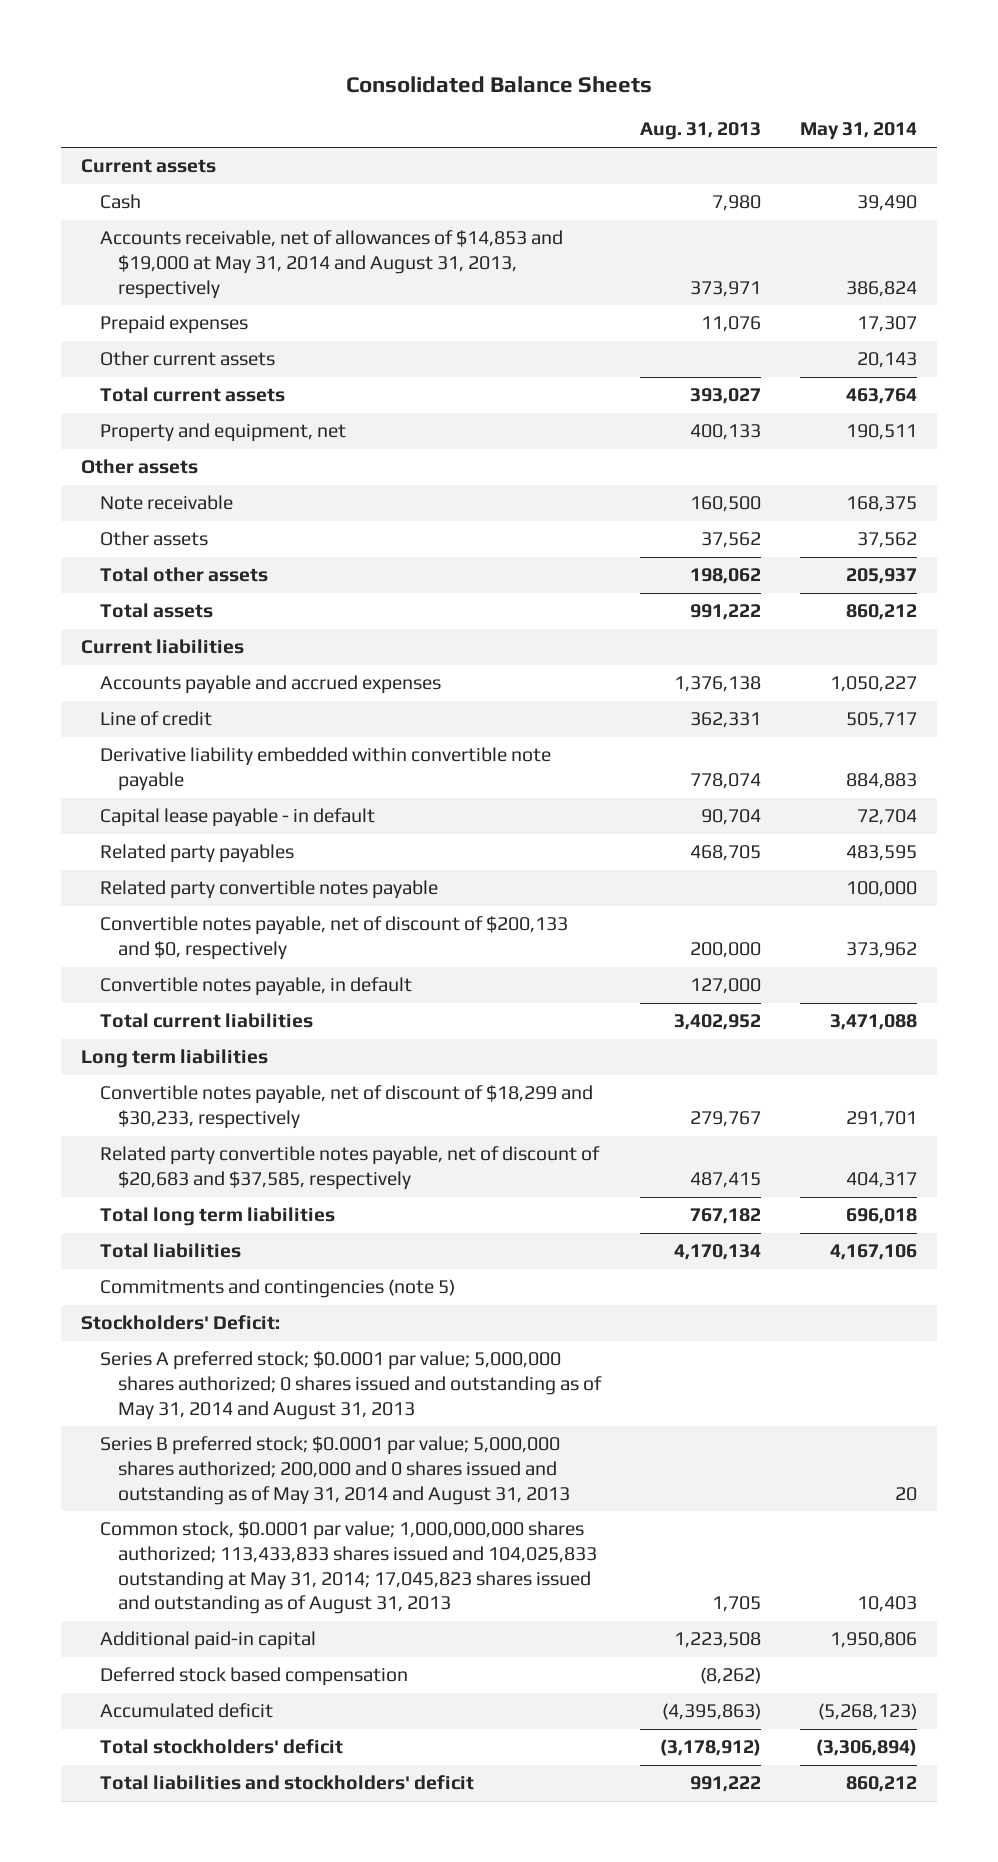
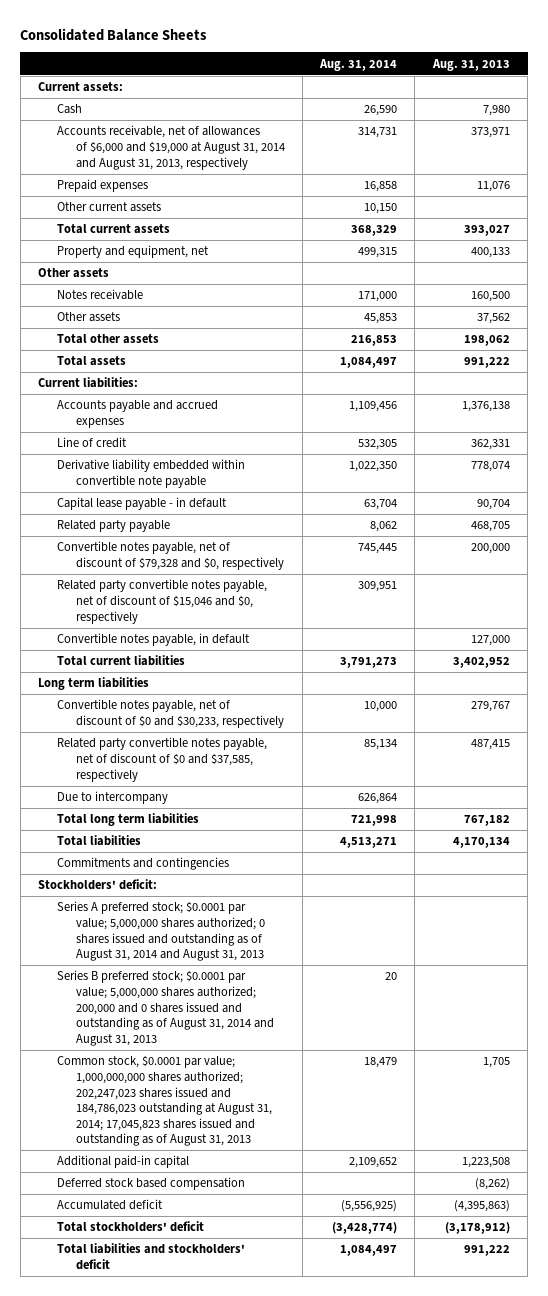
- | Aug. 31, 2013 | May 31, 2014
+ | Aug. 31, 2014 | Aug. 31, 2013
- Current assets
+ Current assets:
- Accounts receivable, net of allowances of $14,853 and $19,000 at May 31, 2014 and August 31, 2013, respectively | 373,971 | 386,824
+ Accounts receivable, net of allowances of $6,000 and $19,000 at August 31, 2014 and August 31, 2013, respectively | 314,731 | 373,971
- Note receivable | 160,500 | 168,375
+ Notes receivable | 171,000 | 160,500
- Current liabilities
+ Current liabilities:
- Related party payables | 468,705 | 483,595
- Related party convertible notes payable | | 100,000
- Convertible notes payable, net of discount of $200,133 and $0, respectively | 200,000 | 373,962
+ Related party payable | 8,062 | 468,705
+ Convertible notes payable, net of discount of $79,328 and $0, respectively | 745,445 | 200,000
+ Related party convertible notes payable, net of discount of $15,046 and $0, respectively | 309,951 |
- Convertible notes payable, net of discount of $18,299 and $30,233, respectively | 279,767 | 291,701
- Related party convertible notes payable, net of discount of $20,683 and $37,585, respectively | 487,415 | 404,317
+ Convertible notes payable, net of discount of $0 and $30,233, respectively | 10,000 | 279,767
+ Related party convertible notes payable, net of discount of $0 and $37,585, respectively | 85,134 | 487,415
+ Due to intercompany | 626,864 |
- Commitments and contingencies (note 5)
- Stockholders' Deficit:
- Series A preferred stock; $0.0001 par value; 5,000,000 shares authorized; 0 shares issued and outstanding as of May 31, 2014 and August 31, 2013
- Series B preferred stock; $0.0001 par value; 5,000,000 shares authorized; 200,000 and 0 shares issued and outstanding as of May 31, 2014 and August 31, 2013 | | 20
- Common stock, $0.0001 par value; 1,000,000,000 shares authorized; 113,433,833 shares issued and 104,025,833 outstanding at May 31, 2014; 17,045,823 shares issued and outstanding as of August 31, 2013 | 1,705 | 10,403
+ Commitments and contingencies
+ Stockholders' deficit:
+ Series A preferred stock; $0.0001 par value; 5,000,000 shares authorized; 0 shares issued and outstanding as of August 31, 2014 and August 31, 2013
+ Series B preferred stock; $0.0001 par value; 5,000,000 shares authorized; 200,000 and 0 shares issued and outstanding as of August 31, 2014 and August 31, 2013 | 20 |
+ Common stock, $0.0001 par value; 1,000,000,000 shares authorized; 202,247,023 shares issued and 184,786,023 outstanding at August 31, 2014; 17,045,823 shares issued and outstanding as of August 31, 2013 | 18,479 | 1,705

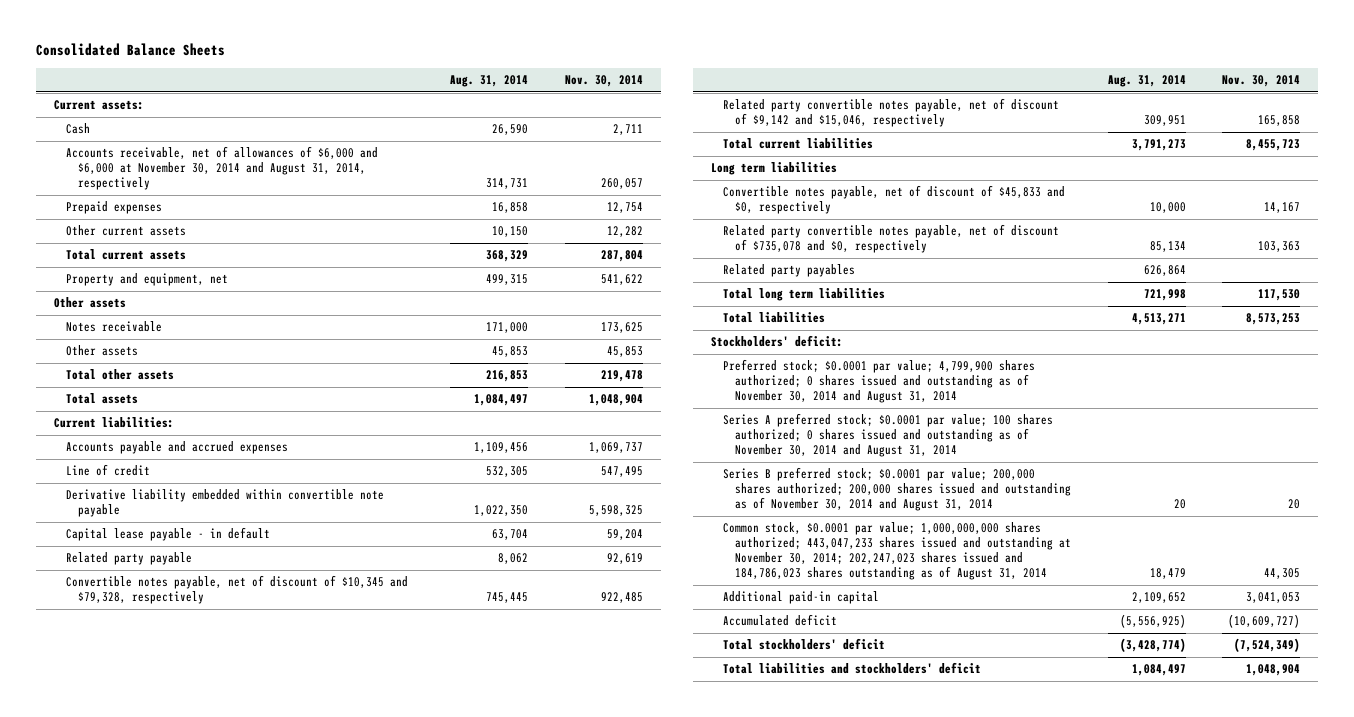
- | Aug. 31, 2014 | Aug. 31, 2013
+ | Aug. 31, 2014 | Nov. 30, 2014
- Accounts receivable, net of allowances of $6,000 and $19,000 at August 31, 2014 and August 31, 2013, respectively | 314,731 | 373,971
+ Accounts receivable, net of allowances of $6,000 and $6,000 at November 30, 2014 and August 31, 2014, respectively | 314,731 | 260,057
- Convertible notes payable, net of discount of $79,328 and $0, respectively | 745,445 | 200,000
- Related party convertible notes payable, net of discount of $15,046 and $0, respectively | 309,951 |
- Convertible notes payable, in default | | 127,000
+ Convertible notes payable, net of discount of $10,345 and $79,328, respectively | 745,445 | 922,485
+ Related party convertible notes payable, net of discount of $9,142 and $15,046, respectively | 309,951 | 165,858
- Convertible notes payable, net of discount of $0 and $30,233, respectively | 10,000 | 279,767
- Related party convertible notes payable, net of discount of $0 and $37,585, respectively | 85,134 | 487,415
- Due to intercompany | 626,864 |
+ Convertible notes payable, net of discount of $45,833 and $0, respectively | 10,000 | 14,167
+ Related party convertible notes payable, net of discount of $735,078 and $0, respectively | 85,134 | 103,363
+ Related party payables | 626,864 |
- Commitments and contingencies
- Series A preferred stock; $0.0001 par value; 5,000,000 shares authorized; 0 shares issued and outstanding as of August 31, 2014 and August 31, 2013
- Series B preferred stock; $0.0001 par value; 5,000,000 shares authorized; 200,000 and 0 shares issued and outstanding as of August 31, 2014 and August 31, 2013 | 20 |
- Common stock, $0.0001 par value; 1,000,000,000 shares authorized; 202,247,023 shares issued and 184,786,023 outstanding at August 31, 2014; 17,045,823 shares issued and outstanding as of August 31, 2013 | 18,479 | 1,705
+ Preferred stock; $0.0001 par value; 4,799,900 shares authorized; 0 shares issued and outstanding as of November 30, 2014 and August 31, 2014
+ Series A preferred stock; $0.0001 par value; 100 shares authorized; 0 shares issued and outstanding as of November 30, 2014 and August 31, 2014
+ Series B preferred stock; $0.0001 par value; 200,000 shares authorized; 200,000 shares issued and outstanding as of November 30, 2014 and August 31, 2014 | 20 | 20
+ Common stock, $0.0001 par value; 1,000,000,000 shares authorized; 443,047,233 shares issued and outstanding at November 30, 2014; 202,247,023 shares issued and 184,786,023 shares outstanding as of August 31, 2014 | 18,479 | 44,305
- Deferred stock based compensation | | (8,262)

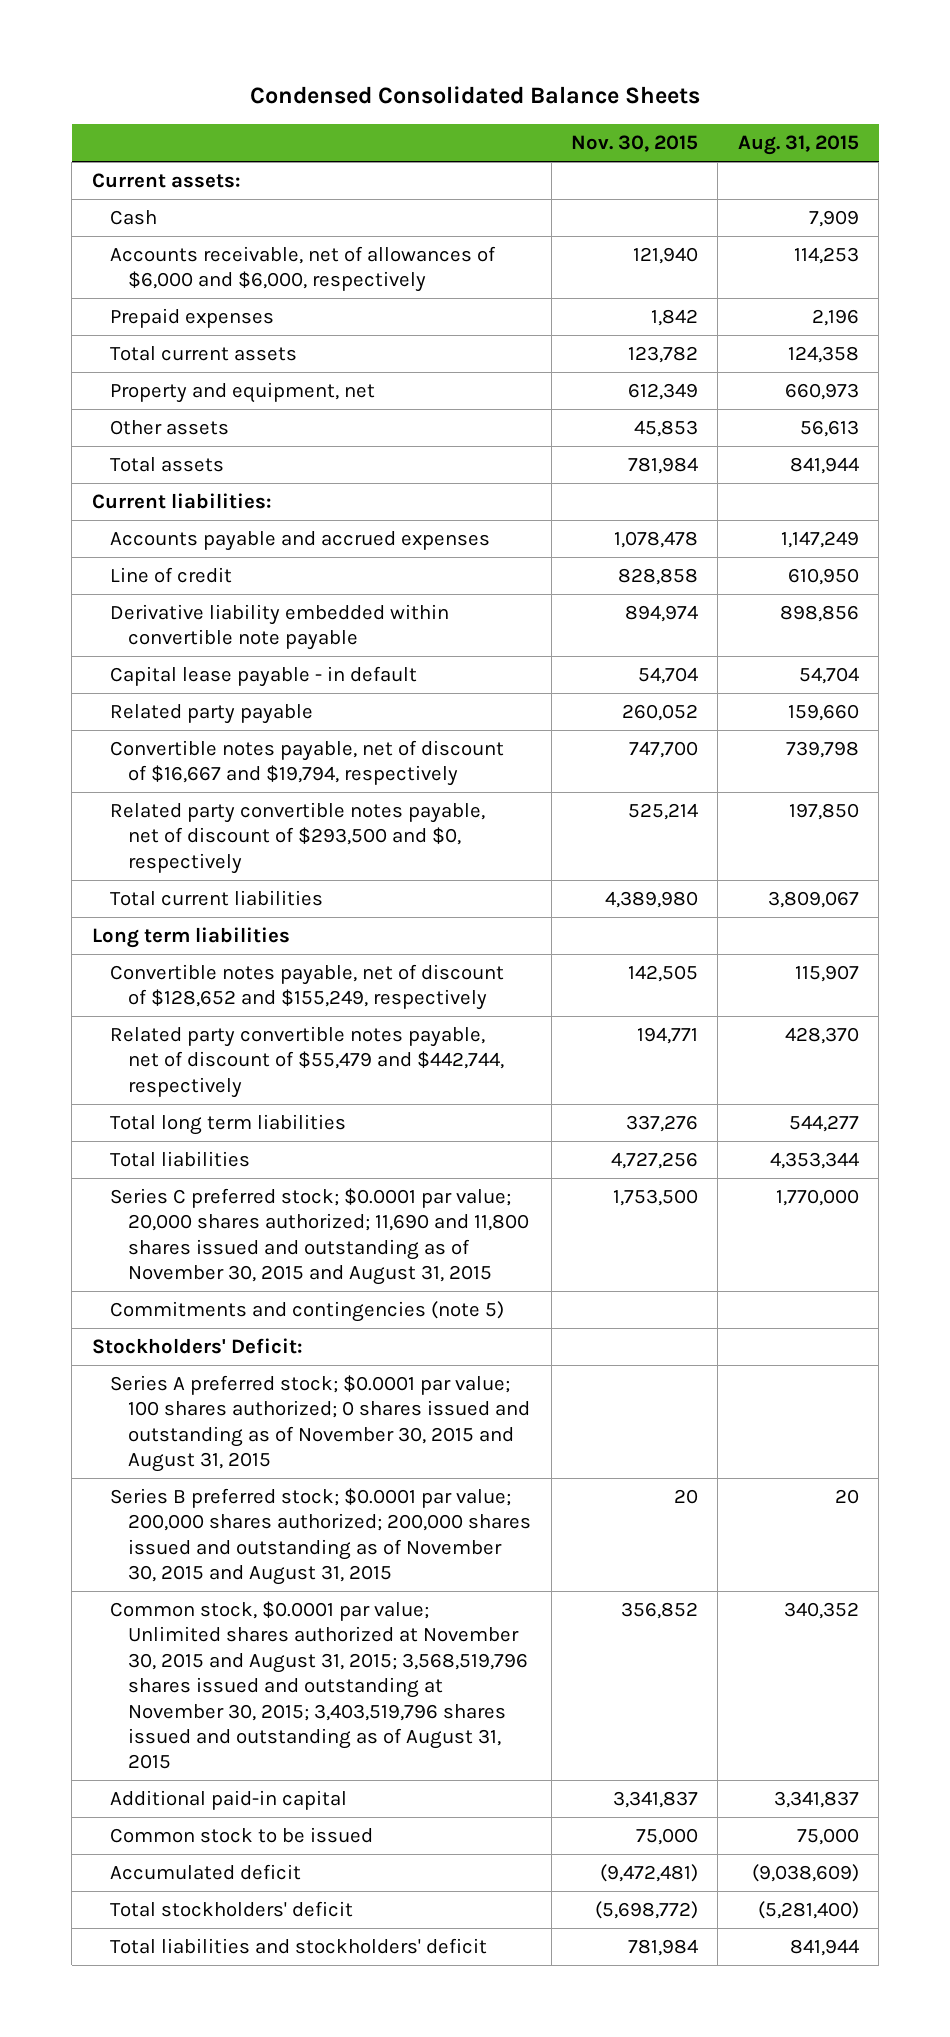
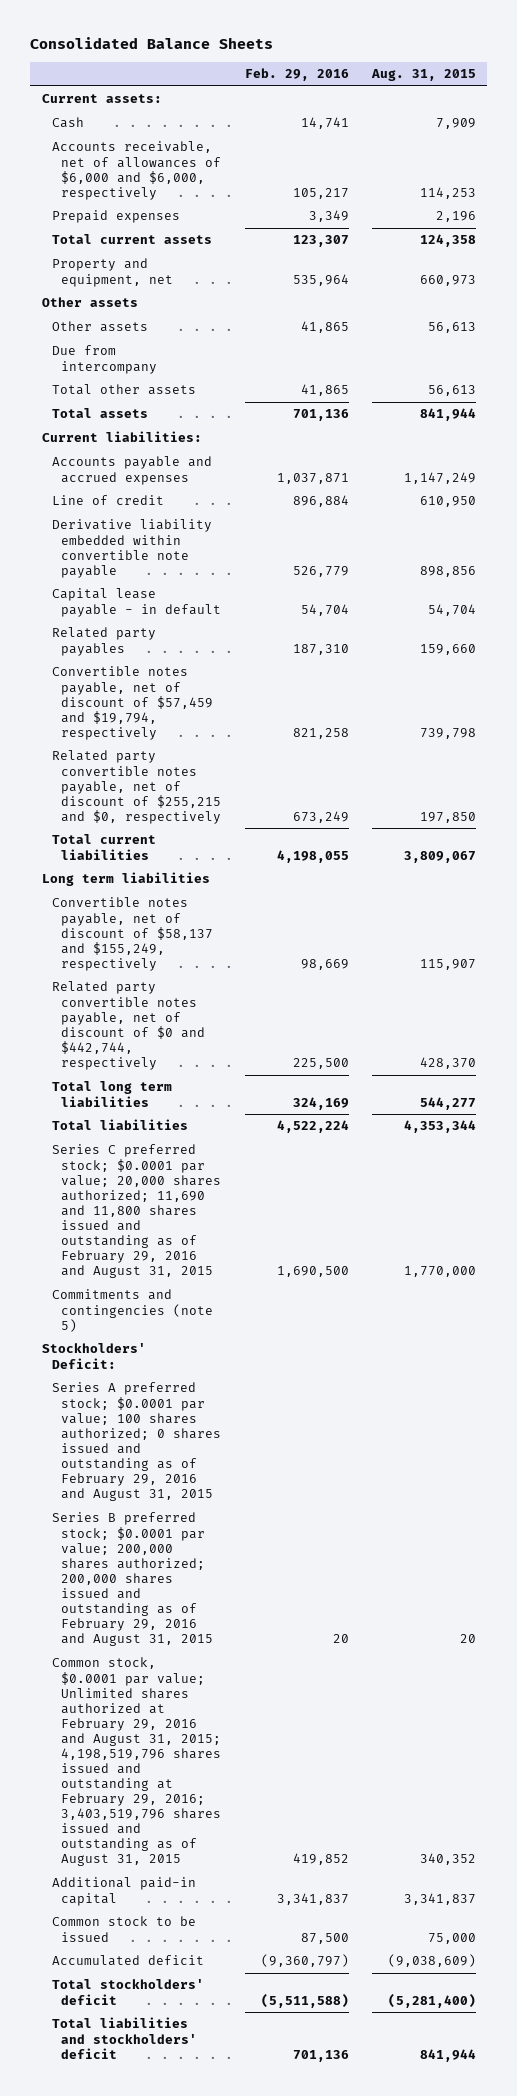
- Condensed Consolidated Balance Sheets
+ Consolidated Balance Sheets
- | Nov. 30, 2015 | Aug. 31, 2015
+ | Feb. 29, 2016 | Aug. 31, 2015
+ Other assets
+ Due from intercompany
+ Total other assets | 41,865 | 56,613
- Related party payable | 260,052 | 159,660
- Convertible notes payable, net of discount of $16,667 and $19,794, respectively | 747,700 | 739,798
- Related party convertible notes payable, net of discount of $293,500 and $0, respectively | 525,214 | 197,850
+ Related party payables | 187,310 | 159,660
+ Convertible notes payable, net of discount of $57,459 and $19,794, respectively | 821,258 | 739,798
+ Related party convertible notes payable, net of discount of $255,215 and $0, respectively | 673,249 | 197,850
- Convertible notes payable, net of discount of $128,652 and $155,249, respectively | 142,505 | 115,907
- Related party convertible notes payable, net of discount of $55,479 and $442,744, respectively | 194,771 | 428,370
+ Convertible notes payable, net of discount of $58,137 and $155,249, respectively | 98,669 | 115,907
+ Related party convertible notes payable, net of discount of $0 and $442,744, respectively | 225,500 | 428,370
- Series C preferred stock; $0.0001 par value; 20,000 shares authorized; 11,690 and 11,800 shares issued and outstanding as of November 30, 2015 and August 31, 2015 | 1,753,500 | 1,770,000
+ Series C preferred stock; $0.0001 par value; 20,000 shares authorized; 11,690 and 11,800 shares issued and outstanding as of February 29, 2016 and August 31, 2015 | 1,690,500 | 1,770,000
- Series A preferred stock; $0.0001 par value; 100 shares authorized; 0 shares issued and outstanding as of November 30, 2015 and August 31, 2015
- Series B preferred stock; $0.0001 par value; 200,000 shares authorized; 200,000 shares issued and outstanding as of November 30, 2015 and August 31, 2015 | 20 | 20
- Common stock, $0.0001 par value; Unlimited shares authorized at November 30, 2015 and August 31, 2015; 3,568,519,796 shares issued and outstanding at November 30, 2015; 3,403,519,796 shares issued and outstanding as of August 31, 2015 | 356,852 | 340,352
+ Series A preferred stock; $0.0001 par value; 100 shares authorized; 0 shares issued and outstanding as of February 29, 2016 and August 31, 2015
+ Series B preferred stock; $0.0001 par value; 200,000 shares authorized; 200,000 shares issued and outstanding as of February 29, 2016 and August 31, 2015 | 20 | 20
+ Common stock, $0.0001 par value; Unlimited shares authorized at February 29, 2016 and August 31, 2015; 4,198,519,796 shares issued and outstanding at February 29, 2016; 3,403,519,796 shares issued and outstanding as of August 31, 2015 | 419,852 | 340,352

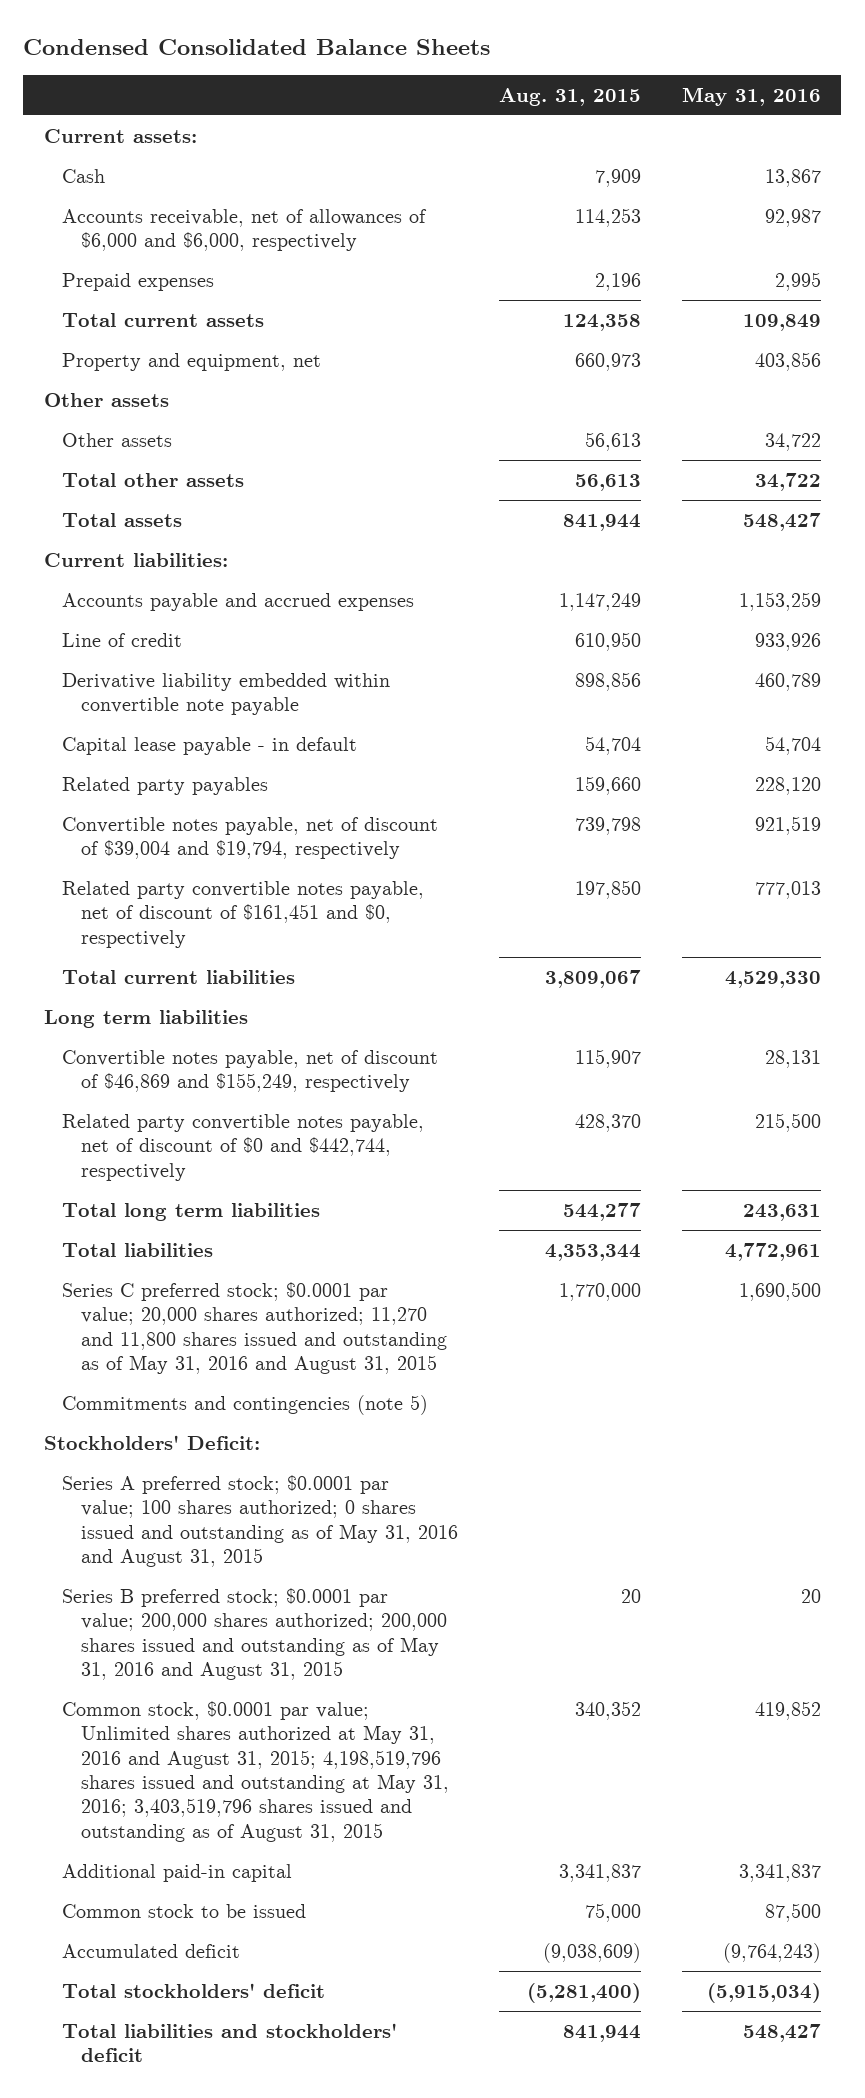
- Consolidated Balance Sheets
+ Condensed Consolidated Balance Sheets
- | Feb. 29, 2016 | Aug. 31, 2015
+ | Aug. 31, 2015 | May 31, 2016
- Due from intercompany
- Convertible notes payable, net of discount of $57,459 and $19,794, respectively | 821,258 | 739,798
- Related party convertible notes payable, net of discount of $255,215 and $0, respectively | 673,249 | 197,850
+ Convertible notes payable, net of discount of $39,004 and $19,794, respectively | 739,798 | 921,519
+ Related party convertible notes payable, net of discount of $161,451 and $0, respectively | 197,850 | 777,013
- Convertible notes payable, net of discount of $58,137 and $155,249, respectively | 98,669 | 115,907
+ Convertible notes payable, net of discount of $46,869 and $155,249, respectively | 115,907 | 28,131
- Series C preferred stock; $0.0001 par value; 20,000 shares authorized; 11,690 and 11,800 shares issued and outstanding as of February 29, 2016 and August 31, 2015 | 1,690,500 | 1,770,000
+ Series C preferred stock; $0.0001 par value; 20,000 shares authorized; 11,270 and 11,800 shares issued and outstanding as of May 31, 2016 and August 31, 2015 | 1,770,000 | 1,690,500
- Series A preferred stock; $0.0001 par value; 100 shares authorized; 0 shares issued and outstanding as of February 29, 2016 and August 31, 2015
- Series B preferred stock; $0.0001 par value; 200,000 shares authorized; 200,000 shares issued and outstanding as of February 29, 2016 and August 31, 2015 | 20 | 20
- Common stock, $0.0001 par value; Unlimited shares authorized at February 29, 2016 and August 31, 2015; 4,198,519,796 shares issued and outstanding at February 29, 2016; 3,403,519,796 shares issued and outstanding as of August 31, 2015 | 419,852 | 340,352
+ Series A preferred stock; $0.0001 par value; 100 shares authorized; 0 shares issued and outstanding as of May 31, 2016 and August 31, 2015
+ Series B preferred stock; $0.0001 par value; 200,000 shares authorized; 200,000 shares issued and outstanding as of May 31, 2016 and August 31, 2015 | 20 | 20
+ Common stock, $0.0001 par value; Unlimited shares authorized at May 31, 2016 and August 31, 2015; 4,198,519,796 shares issued and outstanding at May 31, 2016; 3,403,519,796 shares issued and outstanding as of August 31, 2015 | 340,352 | 419,852

